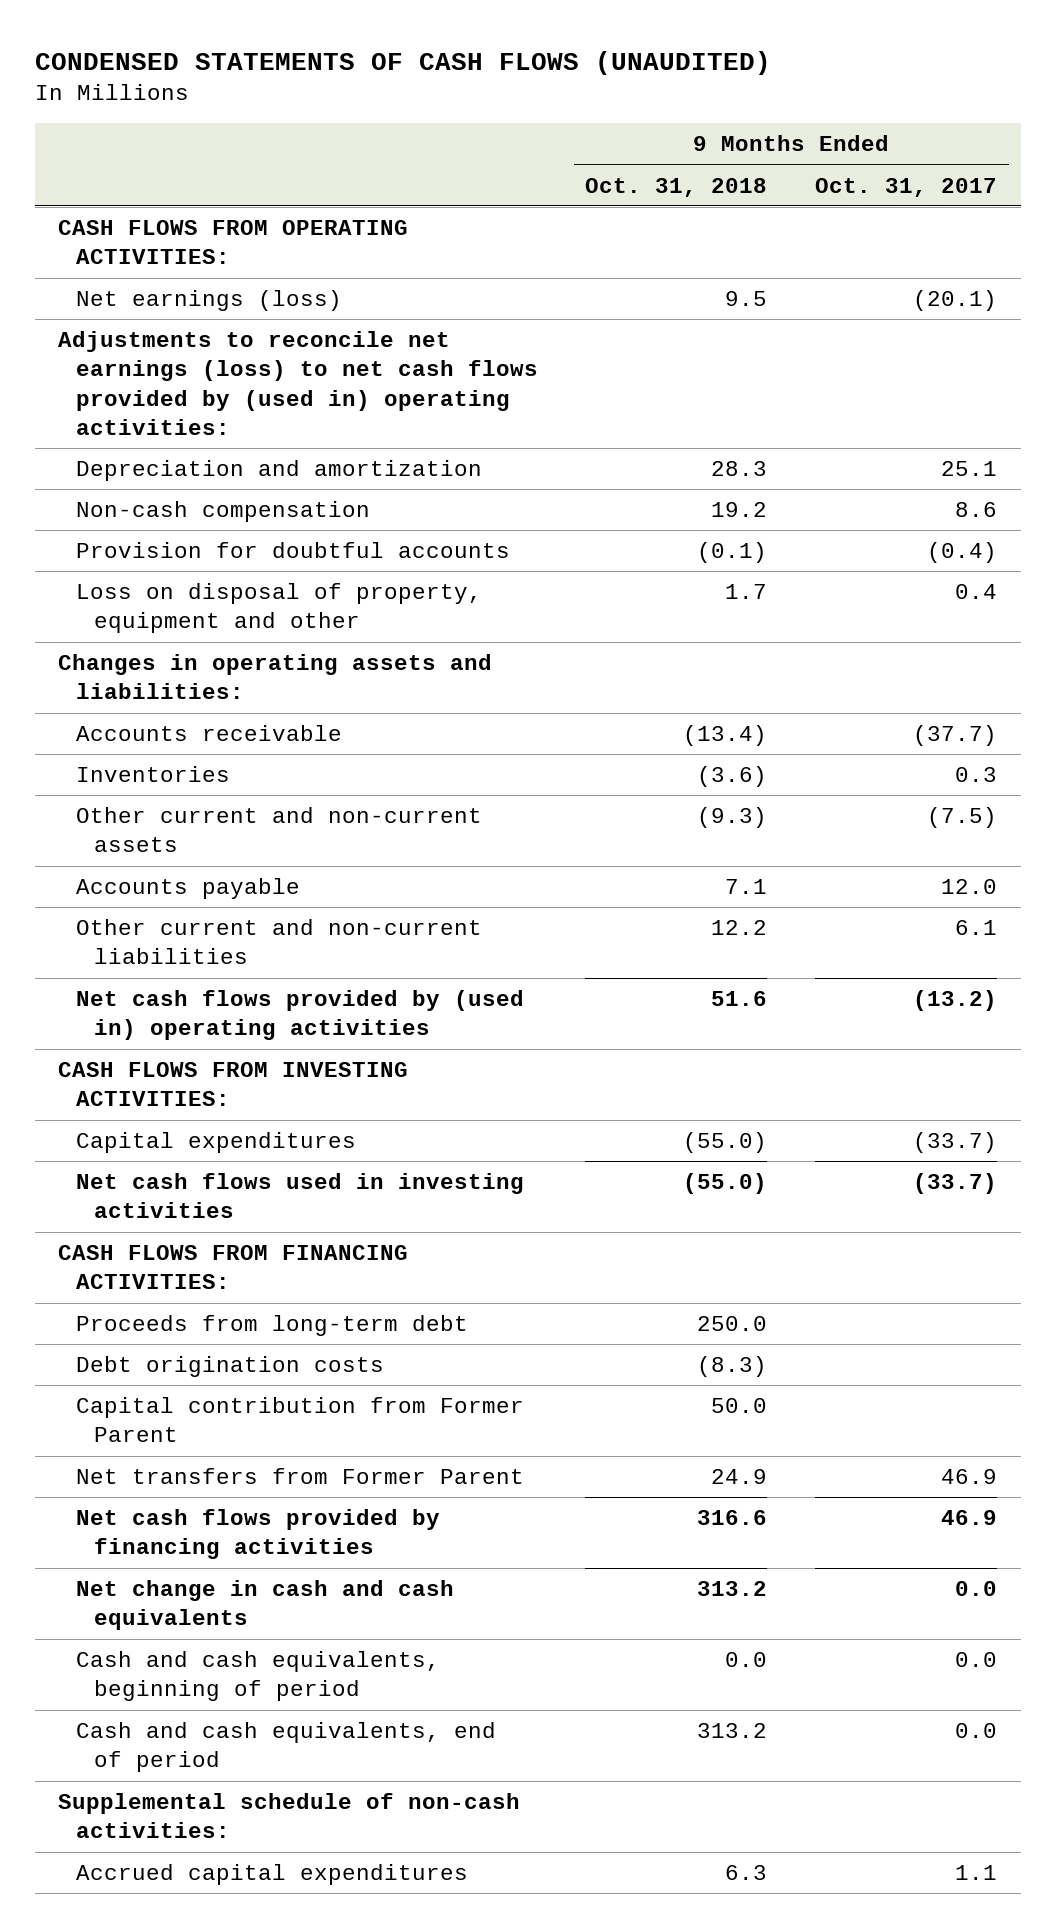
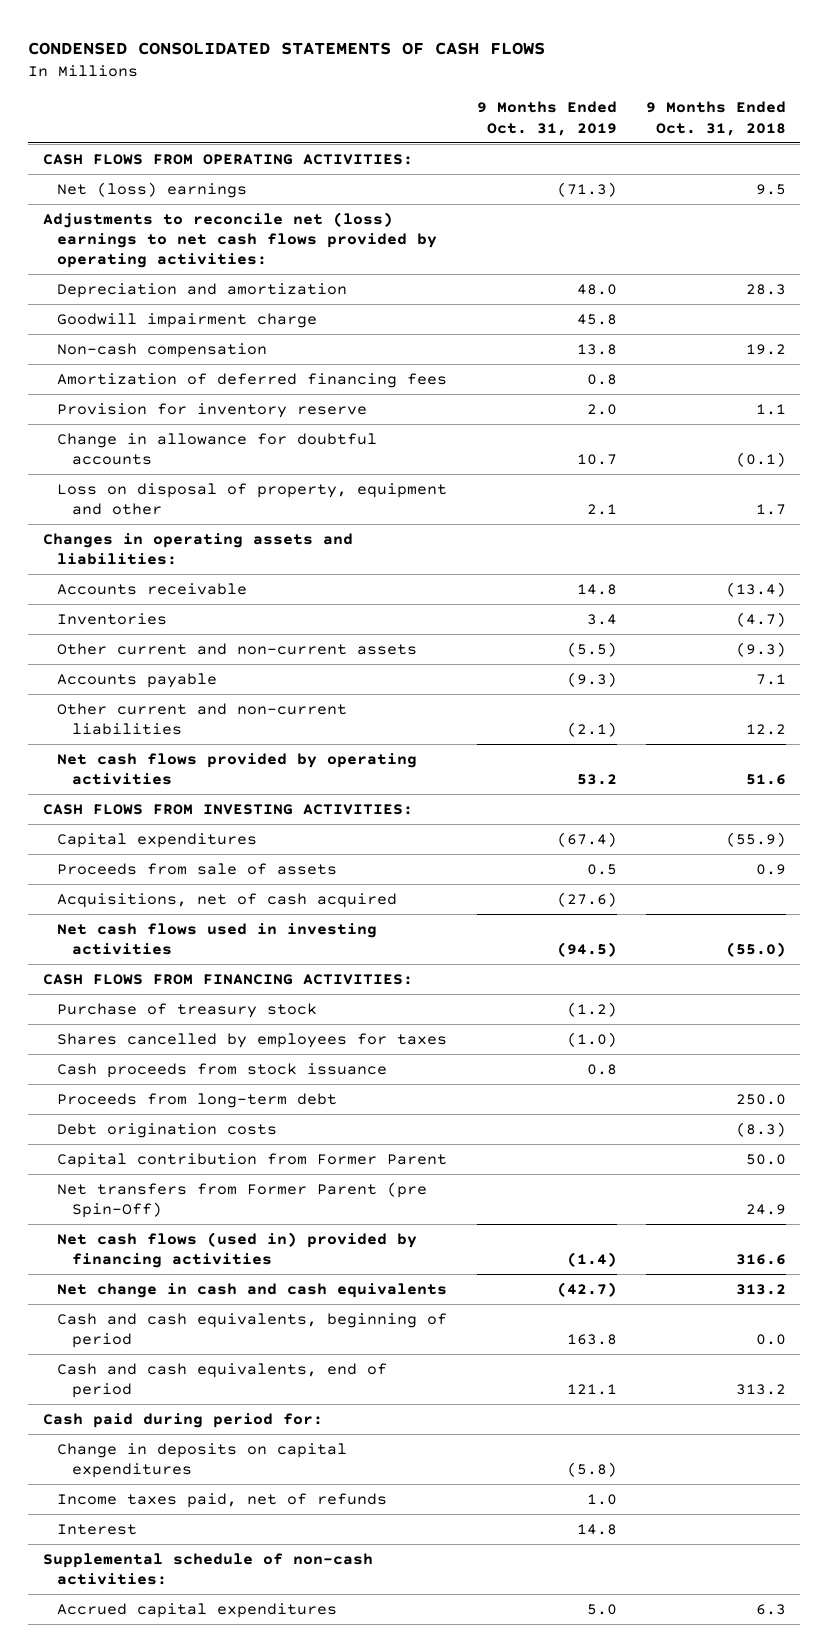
- CONDENSED STATEMENTS OF CASH FLOWS (UNAUDITED)
+ CONDENSED CONSOLIDATED STATEMENTS OF CASH FLOWS
- | 9 Months Ended Oct. 31, 2018 | 9 Months Ended Oct. 31, 2017
+ | 9 Months Ended Oct. 31, 2019 | 9 Months Ended Oct. 31, 2018
- Net earnings (loss) | 9.5 | (20.1)
- Adjustments to reconcile net earnings (loss) to net cash flows provided by (used in) operating activities:
+ Net (loss) earnings | (71.3) | 9.5
+ Adjustments to reconcile net (loss) earnings to net cash flows provided by operating activities:
+ Goodwill impairment charge | 45.8 |
- Provision for doubtful accounts | (0.1) | (0.4)
+ Amortization of deferred financing fees | 0.8 |
+ Provision for inventory reserve | 2.0 | 1.1
+ Change in allowance for doubtful accounts | 10.7 | (0.1)
- Inventories | (3.6) | 0.3
+ Inventories | 3.4 | (4.7)
- Net cash flows provided by (used in) operating activities | 51.6 | (13.2)
+ Net cash flows provided by operating activities | 53.2 | 51.6
- Capital expenditures | (55.0) | (33.7)
+ Capital expenditures | (67.4) | (55.9)
+ Proceeds from sale of assets | 0.5 | 0.9
+ Acquisitions, net of cash acquired | (27.6) |
+ Purchase of treasury stock | (1.2) |
+ Shares cancelled by employees for taxes | (1.0) |
+ Cash proceeds from stock issuance | 0.8 |
- Net transfers from Former Parent | 24.9 | 46.9
- Net cash flows provided by financing activities | 316.6 | 46.9
+ Net transfers from Former Parent (pre Spin-Off) | | 24.9
+ Net cash flows (used in) provided by financing activities | (1.4) | 316.6
+ Cash paid during period for:
+ Change in deposits on capital expenditures | (5.8) |
+ Income taxes paid, net of refunds | 1.0 |
+ Interest | 14.8 |

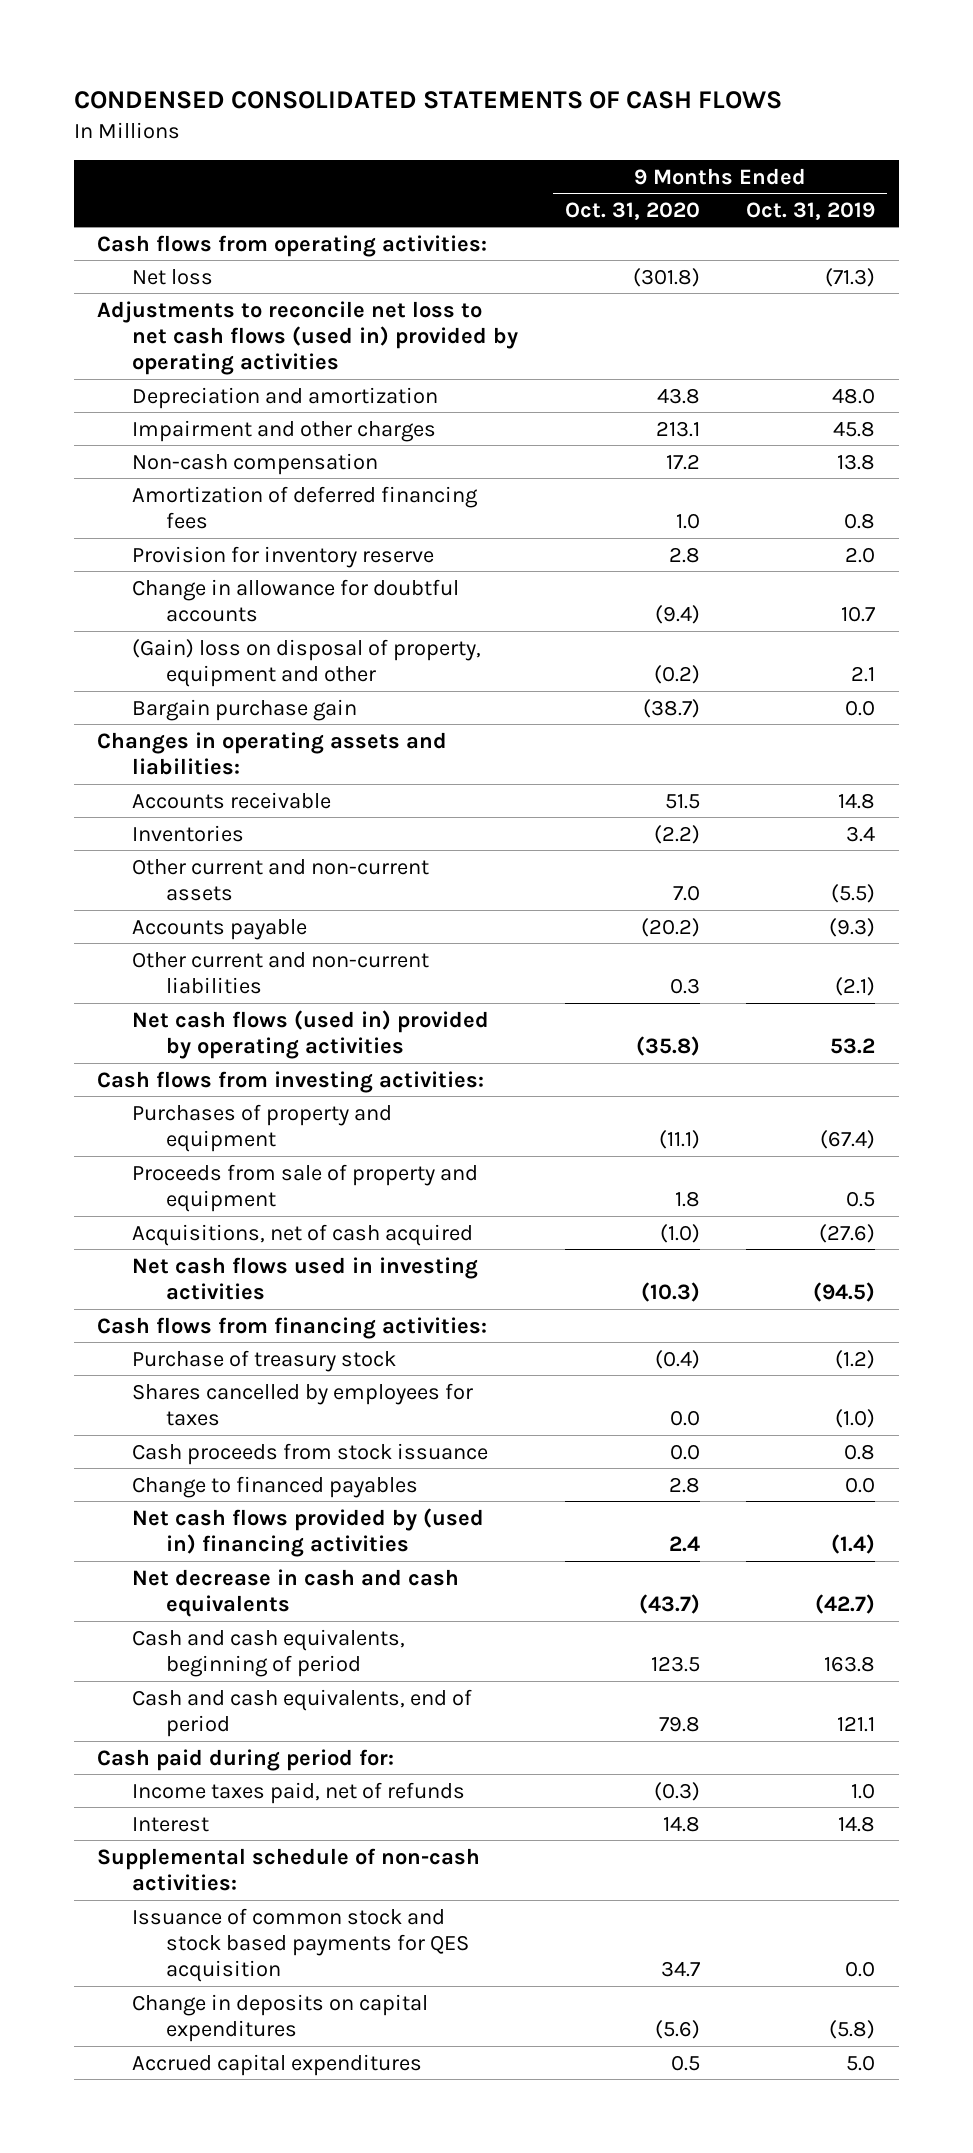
- | 9 Months Ended Oct. 31, 2019 | 9 Months Ended Oct. 31, 2018
+ | 9 Months Ended Oct. 31, 2020 | 9 Months Ended Oct. 31, 2019
- CASH FLOWS FROM OPERATING ACTIVITIES:
- Net (loss) earnings | (71.3) | 9.5
- Adjustments to reconcile net (loss) earnings to net cash flows provided by operating activities:
+ Cash flows from operating activities:
+ Net loss | (301.8) | (71.3)
+ Adjustments to reconcile net loss to net cash flows (used in) provided by operating activities
- Goodwill impairment charge | 45.8 |
+ Impairment and other charges | 213.1 | 45.8
- Loss on disposal of property, equipment and other | 2.1 | 1.7
+ (Gain) loss on disposal of property, equipment and other | (0.2) | 2.1
+ Bargain purchase gain | (38.7) | 0.0
- Net cash flows provided by operating activities | 53.2 | 51.6
- CASH FLOWS FROM INVESTING ACTIVITIES:
- Capital expenditures | (67.4) | (55.9)
- Proceeds from sale of assets | 0.5 | 0.9
+ Net cash flows (used in) provided by operating activities | (35.8) | 53.2
+ Cash flows from investing activities:
+ Purchases of property and equipment | (11.1) | (67.4)
+ Proceeds from sale of property and equipment | 1.8 | 0.5
- CASH FLOWS FROM FINANCING ACTIVITIES:
+ Cash flows from financing activities:
- Proceeds from long-term debt | | 250.0
- Debt origination costs | | (8.3)
- Capital contribution from Former Parent | | 50.0
- Net transfers from Former Parent (pre Spin-Off) | | 24.9
- Net cash flows (used in) provided by financing activities | (1.4) | 316.6
- Net change in cash and cash equivalents | (42.7) | 313.2
+ Change to financed payables | 2.8 | 0.0
+ Net cash flows provided by (used in) financing activities | 2.4 | (1.4)
+ Net decrease in cash and cash equivalents | (43.7) | (42.7)
+ Issuance of common stock and stock based payments for QES acquisition | 34.7 | 0.0
moved down: Change in deposits on capital expenditures | (5.6) | (5.8)

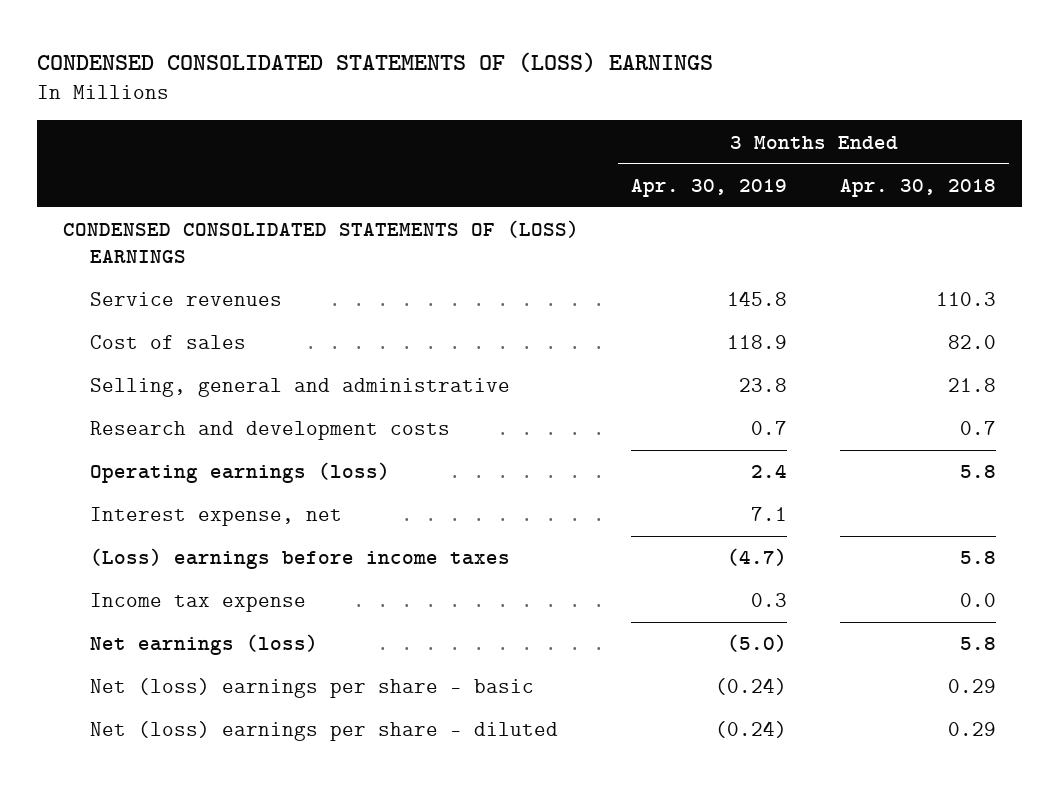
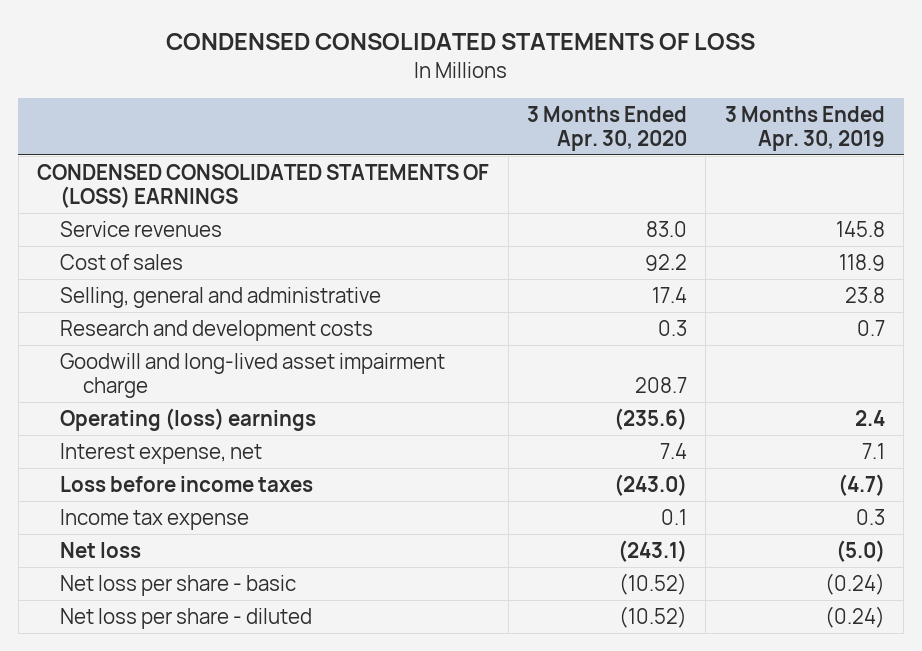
- CONDENSED CONSOLIDATED STATEMENTS OF (LOSS) EARNINGS
+ CONDENSED CONSOLIDATED STATEMENTS OF LOSS
- | 3 Months Ended Apr. 30, 2019 | 3 Months Ended Apr. 30, 2018
+ | 3 Months Ended Apr. 30, 2020 | 3 Months Ended Apr. 30, 2019
- Operating earnings (loss) | 2.4 | 5.8
+ Goodwill and long-lived asset impairment charge | 208.7 |
+ Operating (loss) earnings | (235.6) | 2.4
- (Loss) earnings before income taxes | (4.7) | 5.8
+ Loss before income taxes | (243.0) | (4.7)
- Net earnings (loss) | (5.0) | 5.8
- Net (loss) earnings per share - basic | (0.24) | 0.29
- Net (loss) earnings per share - diluted | (0.24) | 0.29
+ Net loss | (243.1) | (5.0)
+ Net loss per share - basic | (10.52) | (0.24)
+ Net loss per share - diluted | (10.52) | (0.24)

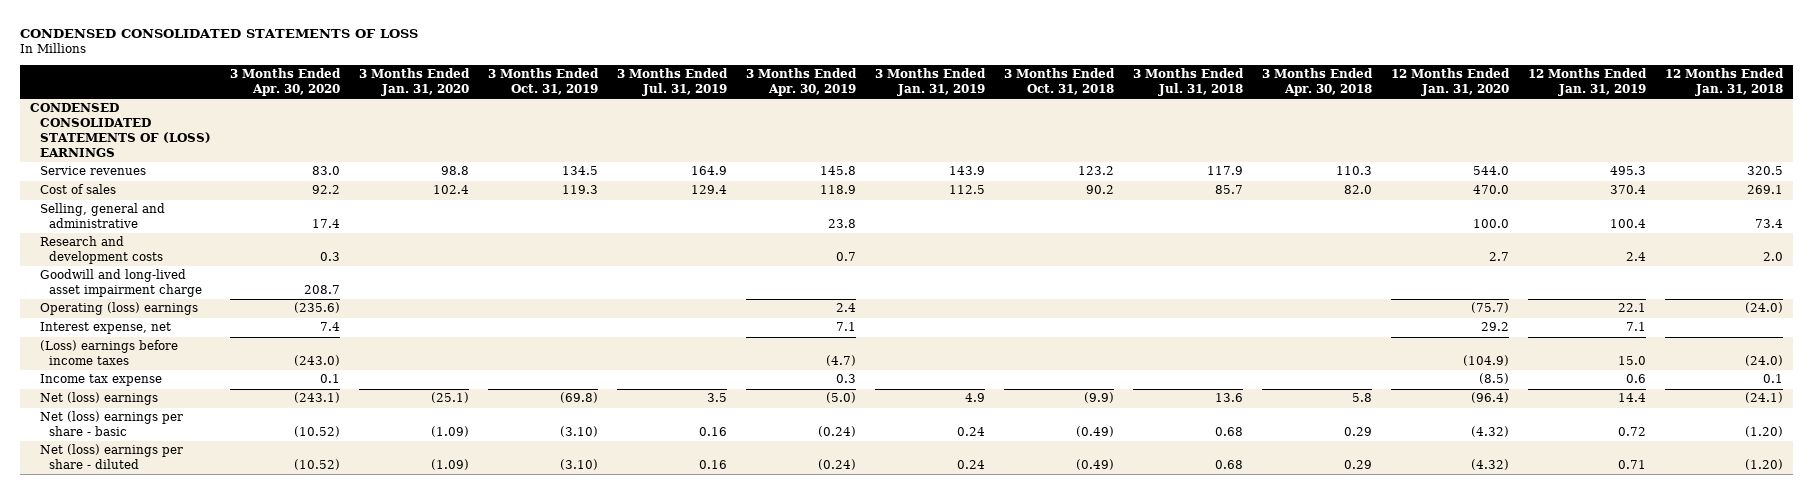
- | 3 Months Ended Apr. 30, 2020 | 3 Months Ended Apr. 30, 2019
+ | 3 Months Ended Apr. 30, 2020 | 3 Months Ended Jan. 31, 2020 | 3 Months Ended Oct. 31, 2019 | 3 Months Ended Jul. 31, 2019 | 3 Months Ended Apr. 30, 2019 | 3 Months Ended Jan. 31, 2019 | 3 Months Ended Oct. 31, 2018 | 3 Months Ended Jul. 31, 2018 | 3 Months Ended Apr. 30, 2018 | 12 Months Ended Jan. 31, 2020 | 12 Months Ended Jan. 31, 2019 | 12 Months Ended Jan. 31, 2018
- Loss before income taxes | (243.0) | (4.7)
+ (Loss) earnings before income taxes | (243.0) | | | | (4.7) | | | | | (104.9) | 15.0 | (24.0)
- Net loss | (243.1) | (5.0)
- Net loss per share - basic | (10.52) | (0.24)
- Net loss per share - diluted | (10.52) | (0.24)
+ Net (loss) earnings | (243.1) | (25.1) | (69.8) | 3.5 | (5.0) | 4.9 | (9.9) | 13.6 | 5.8 | (96.4) | 14.4 | (24.1)
+ Net (loss) earnings per share - basic | (10.52) | (1.09) | (3.10) | 0.16 | (0.24) | 0.24 | (0.49) | 0.68 | 0.29 | (4.32) | 0.72 | (1.20)
+ Net (loss) earnings per share - diluted | (10.52) | (1.09) | (3.10) | 0.16 | (0.24) | 0.24 | (0.49) | 0.68 | 0.29 | (4.32) | 0.71 | (1.20)

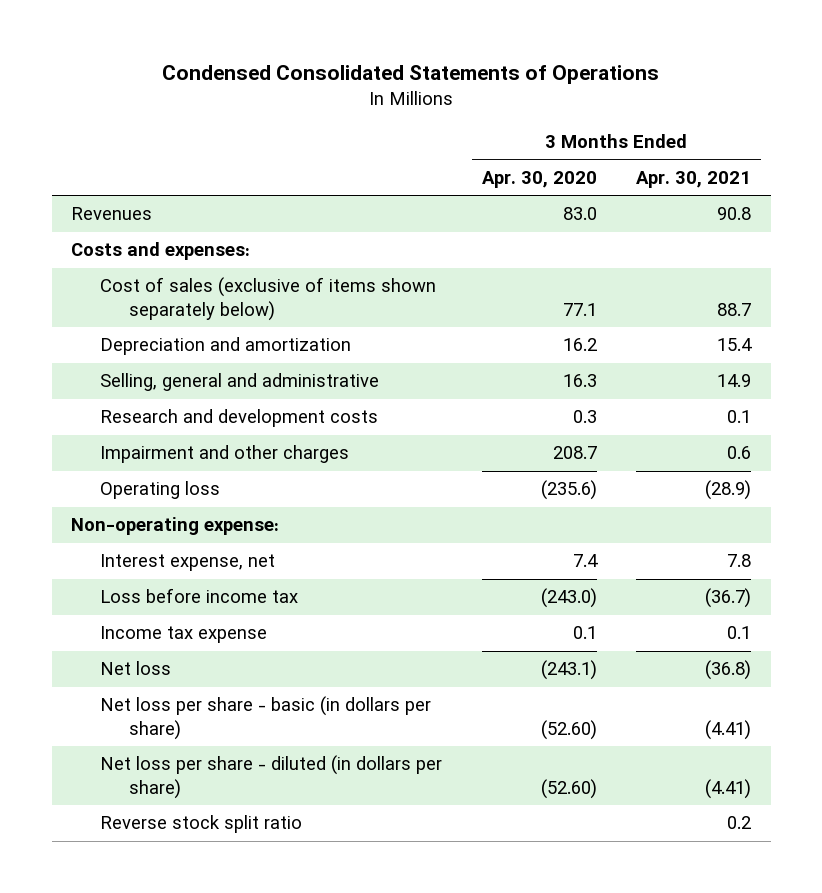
- CONDENSED CONSOLIDATED STATEMENTS OF LOSS
+ Condensed Consolidated Statements of Operations
- | 3 Months Ended Apr. 30, 2020 | 3 Months Ended Jan. 31, 2020 | 3 Months Ended Oct. 31, 2019 | 3 Months Ended Jul. 31, 2019 | 3 Months Ended Apr. 30, 2019 | 3 Months Ended Jan. 31, 2019 | 3 Months Ended Oct. 31, 2018 | 3 Months Ended Jul. 31, 2018 | 3 Months Ended Apr. 30, 2018 | 12 Months Ended Jan. 31, 2020 | 12 Months Ended Jan. 31, 2019 | 12 Months Ended Jan. 31, 2018
+ | 3 Months Ended Apr. 30, 2020 | 3 Months Ended Apr. 30, 2021
- CONDENSED CONSOLIDATED STATEMENTS OF (LOSS) EARNINGS
- Service revenues | 83.0 | 98.8 | 134.5 | 164.9 | 145.8 | 143.9 | 123.2 | 117.9 | 110.3 | 544.0 | 495.3 | 320.5
- Cost of sales | 92.2 | 102.4 | 119.3 | 129.4 | 118.9 | 112.5 | 90.2 | 85.7 | 82.0 | 470.0 | 370.4 | 269.1
- Selling, general and administrative | 17.4 | | | | 23.8 | | | | | 100.0 | 100.4 | 73.4
+ Revenues | 83.0 | 90.8
+ Costs and expenses:
+ Cost of sales (exclusive of items shown separately below) | 77.1 | 88.7
+ Depreciation and amortization | 16.2 | 15.4
+ Selling, general and administrative | 16.3 | 14.9
- Goodwill and long-lived asset impairment charge | 208.7 | | | | | | | | | | |
- Operating (loss) earnings | (235.6) | | | | 2.4 | | | | | (75.7) | 22.1 | (24.0)
+ Impairment and other charges | 208.7 | 0.6
+ Operating loss | (235.6) | (28.9)
+ Non-operating expense:
- (Loss) earnings before income taxes | (243.0) | | | | (4.7) | | | | | (104.9) | 15.0 | (24.0)
+ Loss before income tax | (243.0) | (36.7)
- Net (loss) earnings | (243.1) | (25.1) | (69.8) | 3.5 | (5.0) | 4.9 | (9.9) | 13.6 | 5.8 | (96.4) | 14.4 | (24.1)
- Net (loss) earnings per share - basic | (10.52) | (1.09) | (3.10) | 0.16 | (0.24) | 0.24 | (0.49) | 0.68 | 0.29 | (4.32) | 0.72 | (1.20)
- Net (loss) earnings per share - diluted | (10.52) | (1.09) | (3.10) | 0.16 | (0.24) | 0.24 | (0.49) | 0.68 | 0.29 | (4.32) | 0.71 | (1.20)
+ Net loss | (243.1) | (36.8)
+ Net loss per share - basic (in dollars per share) | (52.60) | (4.41)
+ Net loss per share - diluted (in dollars per share) | (52.60) | (4.41)
+ Reverse stock split ratio | | 0.2

